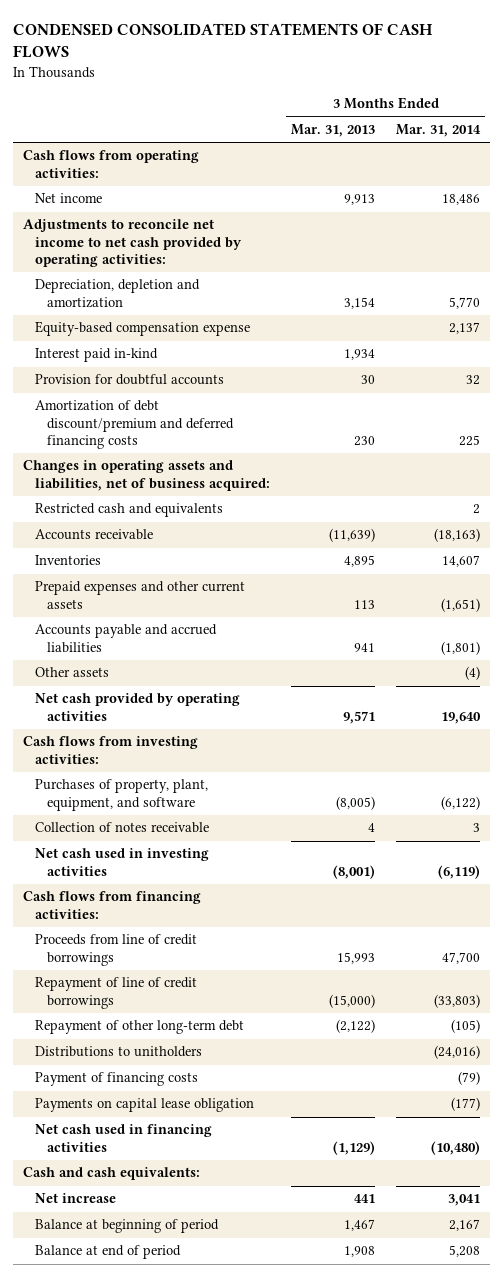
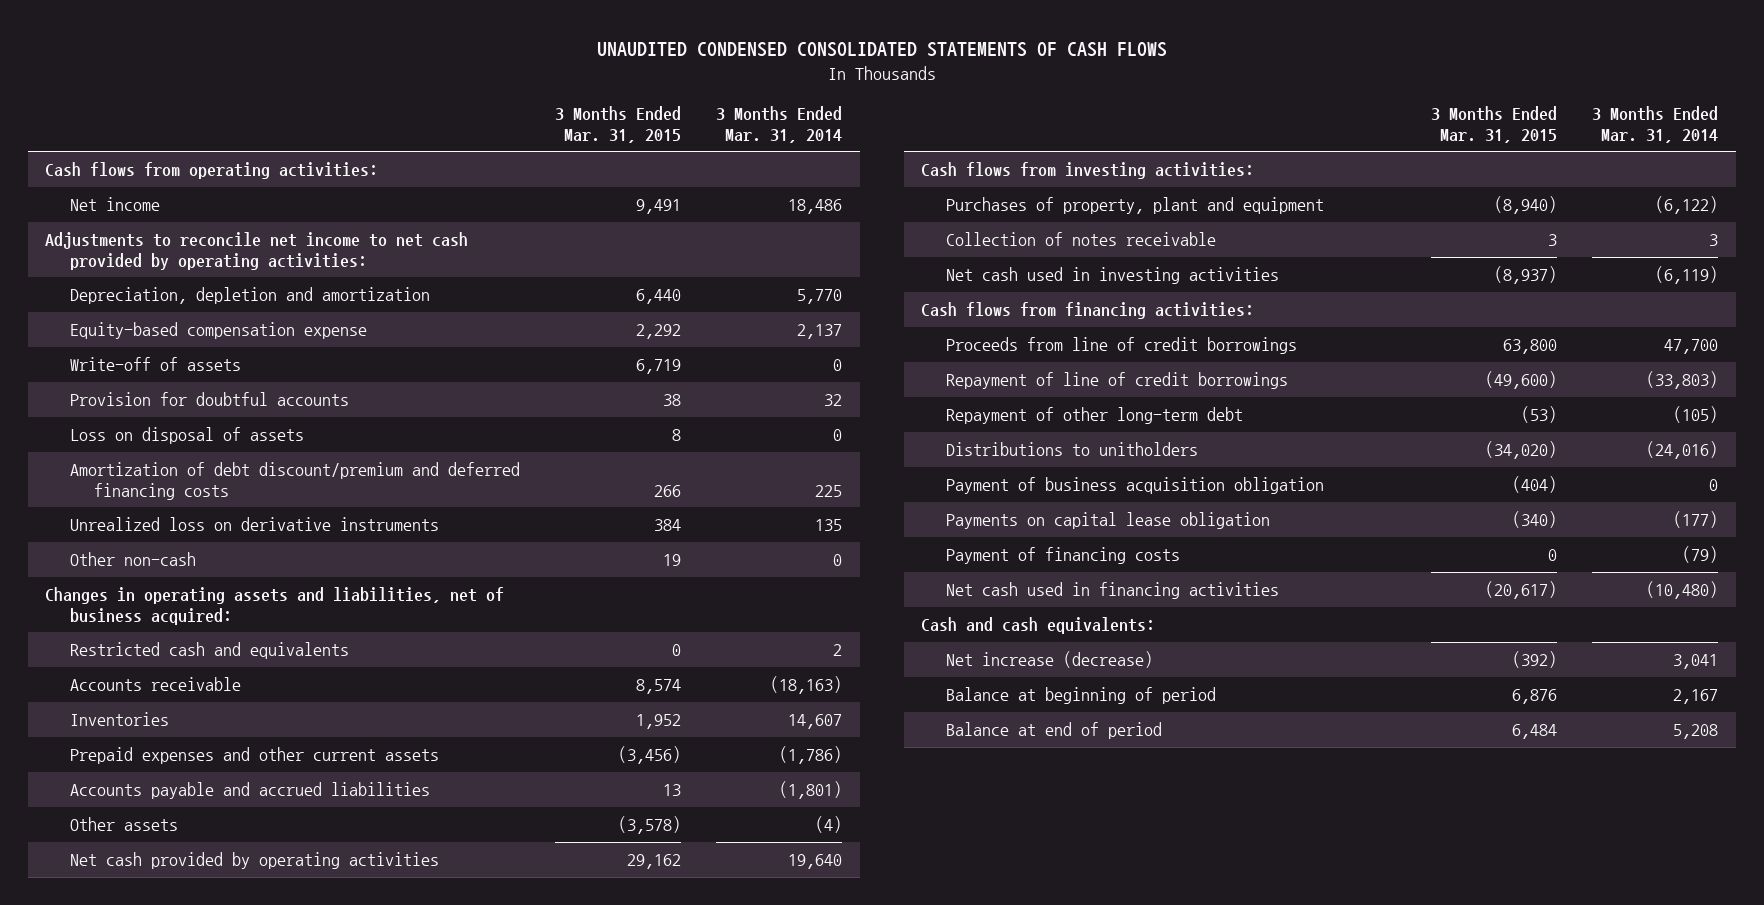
- CONDENSED CONSOLIDATED STATEMENTS OF CASH FLOWS
+ UNAUDITED CONDENSED CONSOLIDATED STATEMENTS OF CASH FLOWS
- | 3 Months Ended Mar. 31, 2013 | 3 Months Ended Mar. 31, 2014
+ | 3 Months Ended Mar. 31, 2015 | 3 Months Ended Mar. 31, 2014
- Interest paid in-kind | 1,934 |
+ Write-off of assets | 6,719 | 0
+ Loss on disposal of assets | 8 | 0
+ Unrealized loss on derivative instruments | 384 | 135
+ Other non-cash | 19 | 0
- Prepaid expenses and other current assets | 113 | (1,651)
+ Prepaid expenses and other current assets | (3,456) | (1,786)
- Purchases of property, plant, equipment, and software | (8,005) | (6,122)
+ Purchases of property, plant and equipment | (8,940) | (6,122)
+ Payment of business acquisition obligation | (404) | 0
moved down: Payment of financing costs | 0 | (79)
- Net increase | 441 | 3,041
+ Net increase (decrease) | (392) | 3,041

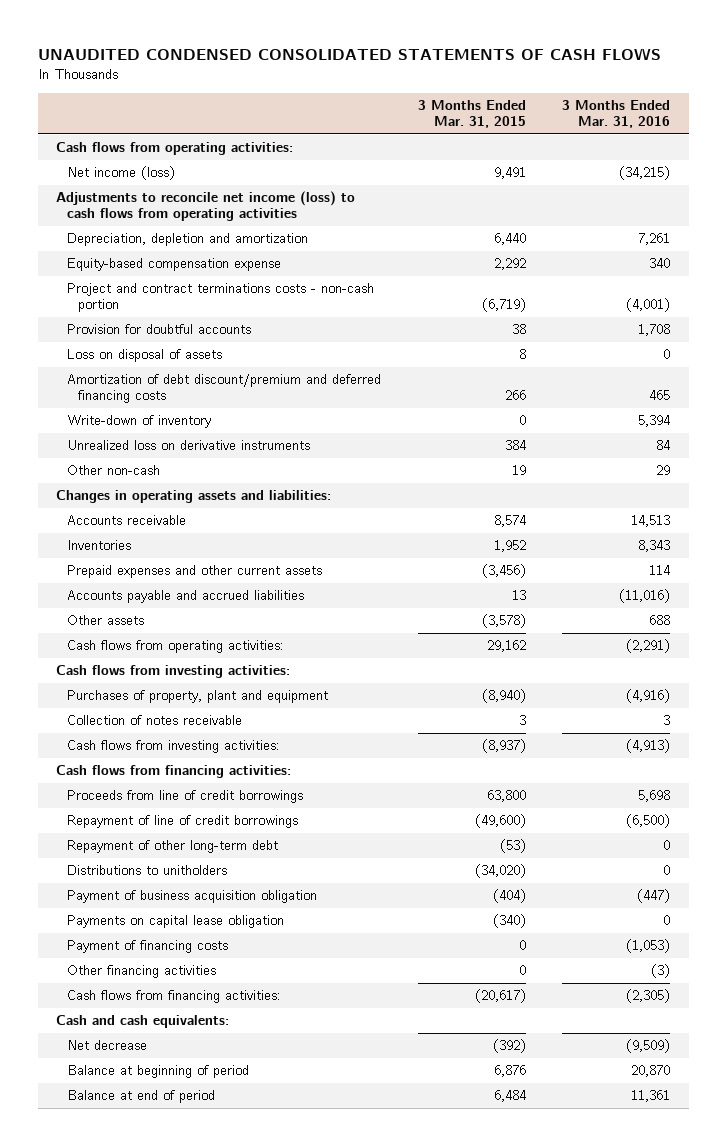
- | 3 Months Ended Mar. 31, 2015 | 3 Months Ended Mar. 31, 2014
+ | 3 Months Ended Mar. 31, 2015 | 3 Months Ended Mar. 31, 2016
- Net income | 9,491 | 18,486
- Adjustments to reconcile net income to net cash provided by operating activities:
+ Net income (loss) | 9,491 | (34,215)
+ Adjustments to reconcile net income (loss) to cash flows from operating activities
- Write-off of assets | 6,719 | 0
+ Project and contract terminations costs - non-cash portion | (6,719) | (4,001)
+ Write-down of inventory | 0 | 5,394
- Changes in operating assets and liabilities, net of business acquired:
- Restricted cash and equivalents | 0 | 2
+ Changes in operating assets and liabilities:
- Net cash provided by operating activities | 29,162 | 19,640
+ Cash flows from operating activities: | 29,162 | (2,291)
- Net cash used in investing activities | (8,937) | (6,119)
+ Cash flows from investing activities: | (8,937) | (4,913)
- Net cash used in financing activities | (20,617) | (10,480)
+ Other financing activities | 0 | (3)
+ Cash flows from financing activities: | (20,617) | (2,305)
- Net increase (decrease) | (392) | 3,041
+ Net decrease | (392) | (9,509)

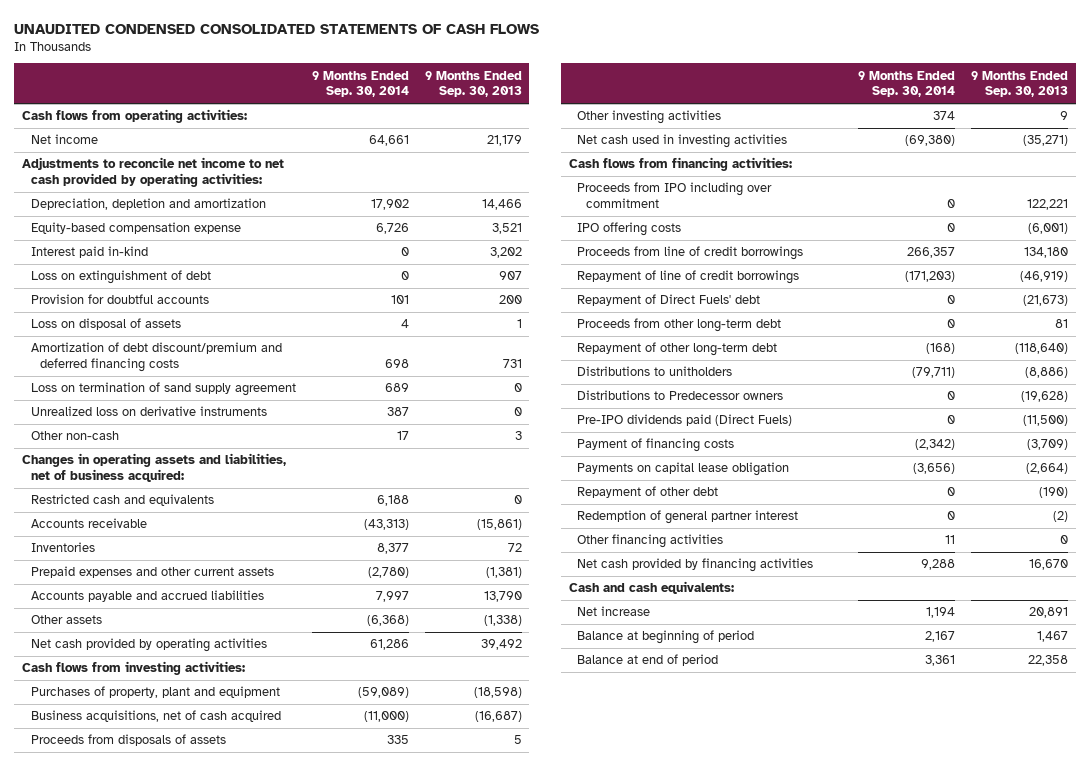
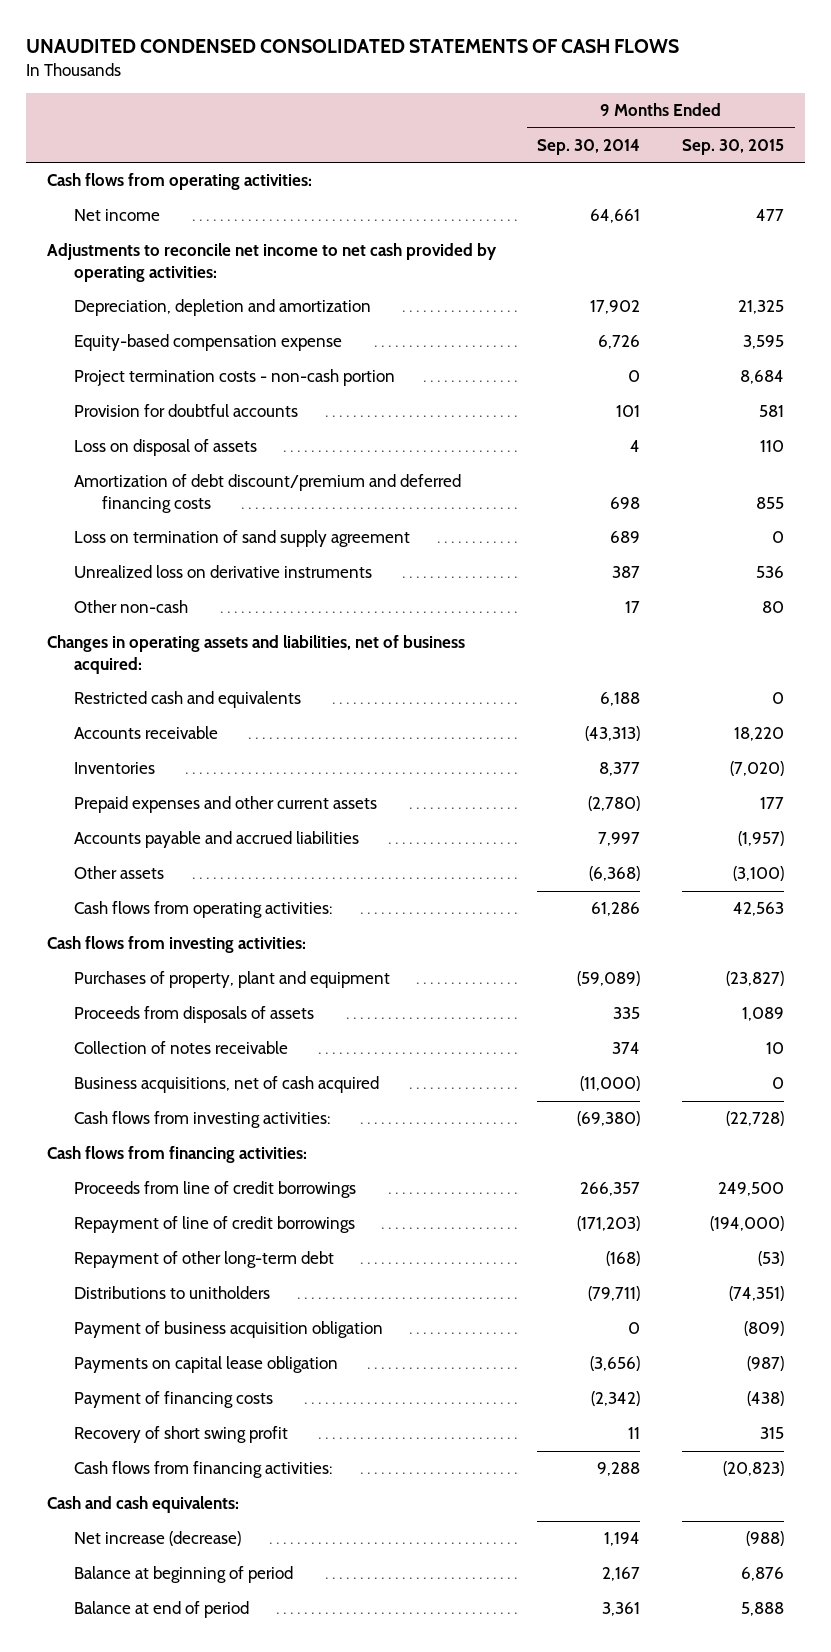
- | 9 Months Ended Sep. 30, 2014 | 9 Months Ended Sep. 30, 2013
+ | 9 Months Ended Sep. 30, 2014 | 9 Months Ended Sep. 30, 2015
- Interest paid in-kind | 0 | 3,202
- Loss on extinguishment of debt | 0 | 907
+ Project termination costs - non-cash portion | 0 | 8,684
- Net cash provided by operating activities | 61,286 | 39,492
+ Cash flows from operating activities: | 61,286 | 42,563
- Other investing activities | 374 | 9
- Net cash used in investing activities | (69,380) | (35,271)
+ Collection of notes receivable | 374 | 10
moved down: Business acquisitions, net of cash acquired | (11,000) | 0
+ Cash flows from investing activities: | (69,380) | (22,728)
- Proceeds from IPO including over commitment | 0 | 122,221
- IPO offering costs | 0 | (6,001)
- Repayment of Direct Fuels' debt | 0 | (21,673)
- Proceeds from other long-term debt | 0 | 81
- Distributions to Predecessor owners | 0 | (19,628)
- Pre-IPO dividends paid (Direct Fuels) | 0 | (11,500)
+ Payment of business acquisition obligation | 0 | (809)
- Repayment of other debt | 0 | (190)
- Redemption of general partner interest | 0 | (2)
- Other financing activities | 11 | 0
- Net cash provided by financing activities | 9,288 | 16,670
moved down: Payment of financing costs | (2,342) | (438)
+ Recovery of short swing profit | 11 | 315
+ Cash flows from financing activities: | 9,288 | (20,823)
- Net increase | 1,194 | 20,891
+ Net increase (decrease) | 1,194 | (988)

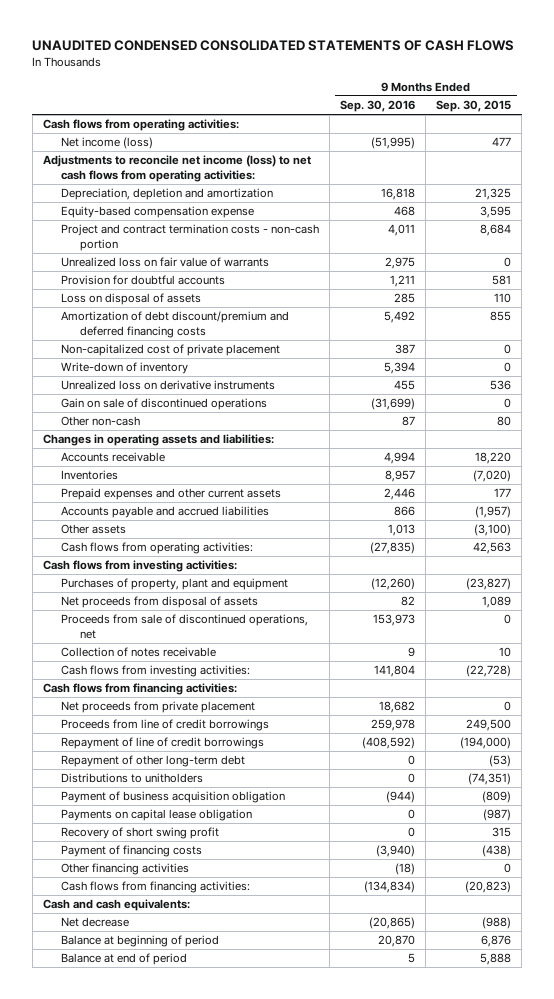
- | 9 Months Ended Sep. 30, 2014 | 9 Months Ended Sep. 30, 2015
+ | 9 Months Ended Sep. 30, 2016 | 9 Months Ended Sep. 30, 2015
- Net income | 64,661 | 477
- Adjustments to reconcile net income to net cash provided by operating activities:
+ Net income (loss) | (51,995) | 477
+ Adjustments to reconcile net income (loss) to net cash flows from operating activities:
- Project termination costs - non-cash portion | 0 | 8,684
+ Project and contract termination costs - non-cash portion | 4,011 | 8,684
+ Unrealized loss on fair value of warrants | 2,975 | 0
- Loss on termination of sand supply agreement | 689 | 0
+ Non-capitalized cost of private placement | 387 | 0
+ Write-down of inventory | 5,394 | 0
+ Gain on sale of discontinued operations | (31,699) | 0
- Changes in operating assets and liabilities, net of business acquired:
- Restricted cash and equivalents | 6,188 | 0
+ Changes in operating assets and liabilities:
- Proceeds from disposals of assets | 335 | 1,089
+ Net proceeds from disposal of assets | 82 | 1,089
+ Proceeds from sale of discontinued operations, net | 153,973 | 0
- Business acquisitions, net of cash acquired | (11,000) | 0
+ Net proceeds from private placement | 18,682 | 0
moved down: Payment of financing costs | (3,940) | (438)
+ Other financing activities | (18) | 0
- Net increase (decrease) | 1,194 | (988)
+ Net decrease | (20,865) | (988)

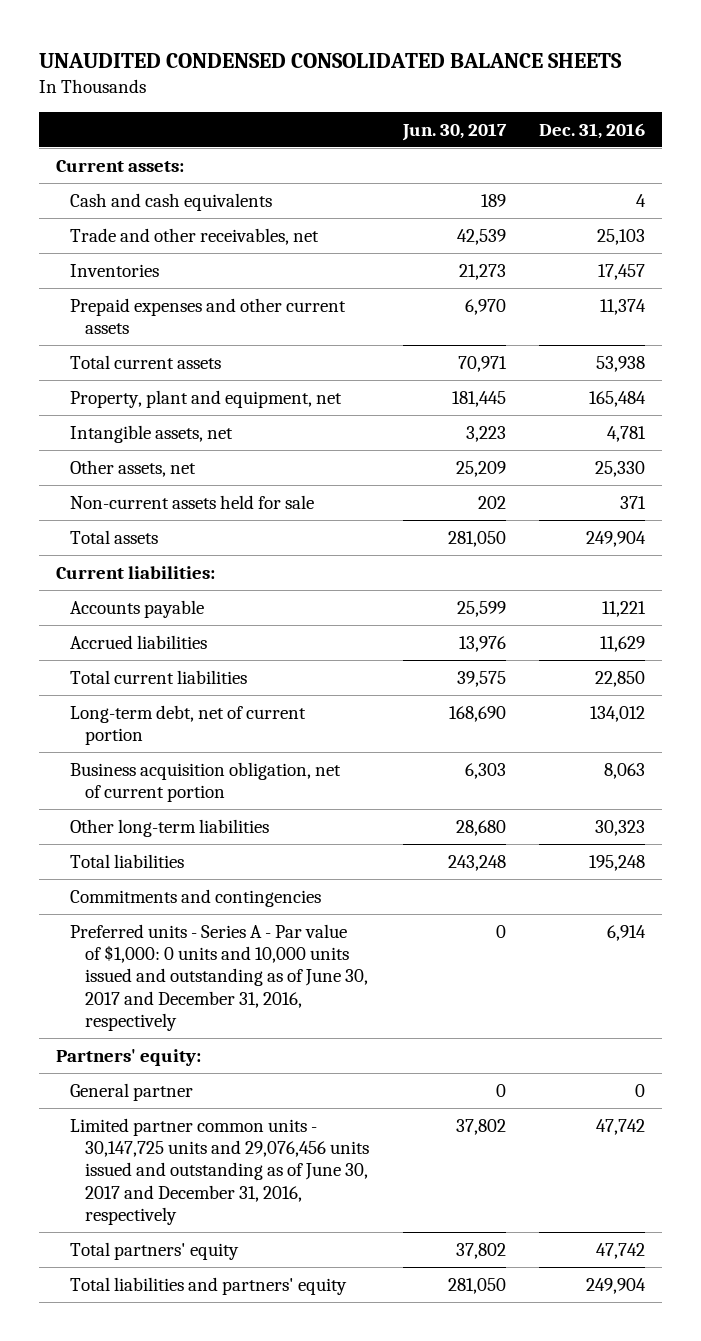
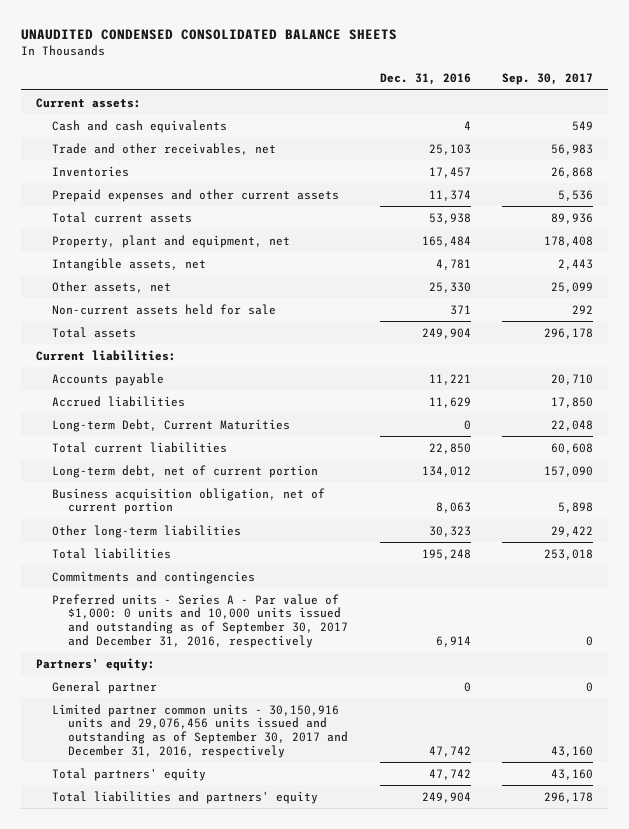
- | Jun. 30, 2017 | Dec. 31, 2016
+ | Dec. 31, 2016 | Sep. 30, 2017
+ Long-term Debt, Current Maturities | 0 | 22,048
- Preferred units - Series A - Par value of $1,000: 0 units and 10,000 units issued and outstanding as of June 30, 2017 and December 31, 2016, respectively | 0 | 6,914
+ Preferred units - Series A - Par value of $1,000: 0 units and 10,000 units issued and outstanding as of September 30, 2017 and December 31, 2016, respectively | 6,914 | 0
- Limited partner common units - 30,147,725 units and 29,076,456 units issued and outstanding as of June 30, 2017 and December 31, 2016, respectively | 37,802 | 47,742
+ Limited partner common units - 30,150,916 units and 29,076,456 units issued and outstanding as of September 30, 2017 and December 31, 2016, respectively | 47,742 | 43,160

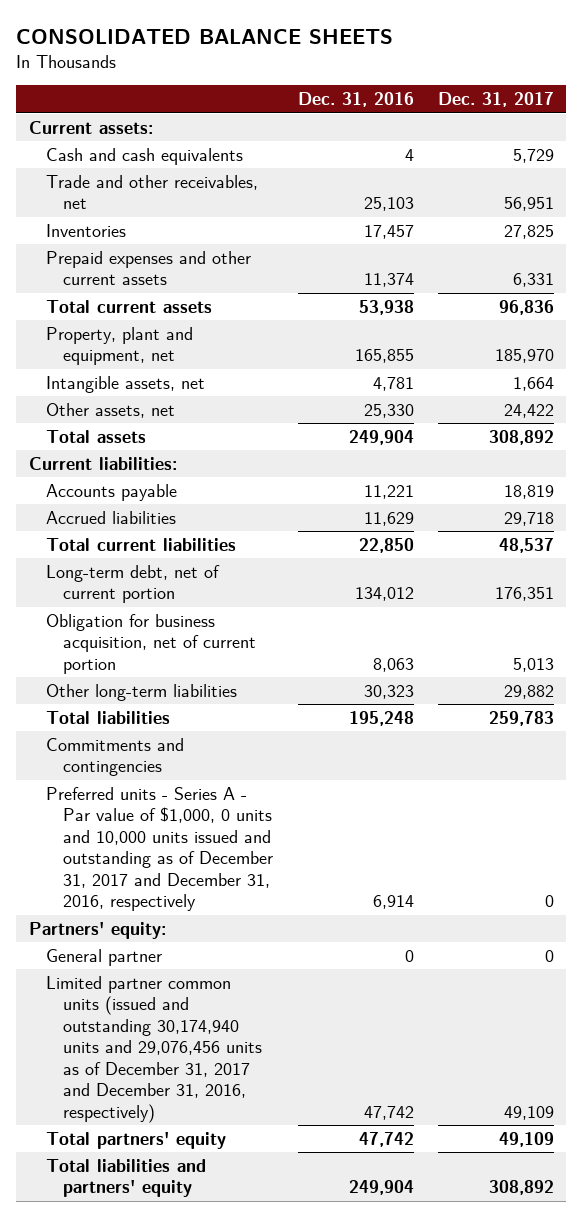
- UNAUDITED CONDENSED CONSOLIDATED BALANCE SHEETS
+ CONSOLIDATED BALANCE SHEETS
- | Dec. 31, 2016 | Sep. 30, 2017
+ | Dec. 31, 2016 | Dec. 31, 2017
- Property, plant and equipment, net | 165,484 | 178,408
+ Property, plant and equipment, net | 165,855 | 185,970
- Non-current assets held for sale | 371 | 292
- Long-term Debt, Current Maturities | 0 | 22,048
- Business acquisition obligation, net of current portion | 8,063 | 5,898
+ Obligation for business acquisition, net of current portion | 8,063 | 5,013
- Preferred units - Series A - Par value of $1,000: 0 units and 10,000 units issued and outstanding as of September 30, 2017 and December 31, 2016, respectively | 6,914 | 0
+ Preferred units - Series A - Par value of $1,000, 0 units and 10,000 units issued and outstanding as of December 31, 2017 and December 31, 2016, respectively | 6,914 | 0
- Limited partner common units - 30,150,916 units and 29,076,456 units issued and outstanding as of September 30, 2017 and December 31, 2016, respectively | 47,742 | 43,160
+ Limited partner common units (issued and outstanding 30,174,940 units and 29,076,456 units as of December 31, 2017 and December 31, 2016, respectively) | 47,742 | 49,109

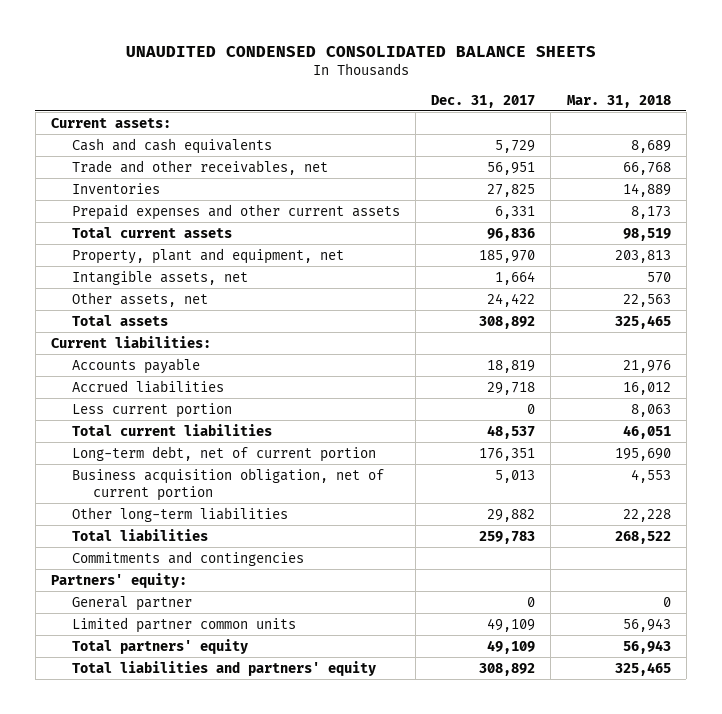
- CONSOLIDATED BALANCE SHEETS
+ UNAUDITED CONDENSED CONSOLIDATED BALANCE SHEETS
- | Dec. 31, 2016 | Dec. 31, 2017
+ | Dec. 31, 2017 | Mar. 31, 2018
+ Less current portion | 0 | 8,063
- Obligation for business acquisition, net of current portion | 8,063 | 5,013
+ Business acquisition obligation, net of current portion | 5,013 | 4,553
- Preferred units - Series A - Par value of $1,000, 0 units and 10,000 units issued and outstanding as of December 31, 2017 and December 31, 2016, respectively | 6,914 | 0
- Limited partner common units (issued and outstanding 30,174,940 units and 29,076,456 units as of December 31, 2017 and December 31, 2016, respectively) | 47,742 | 49,109
+ Limited partner common units | 49,109 | 56,943

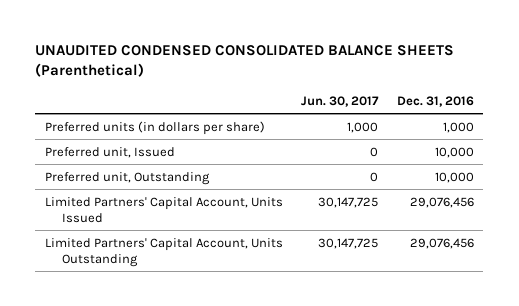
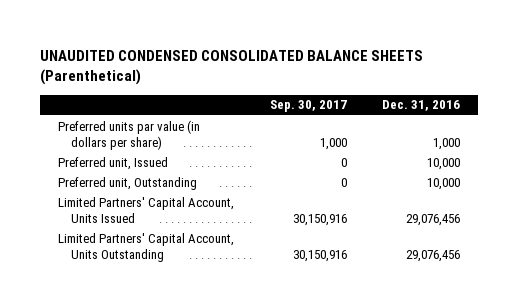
- | Jun. 30, 2017 | Dec. 31, 2016
+ | Sep. 30, 2017 | Dec. 31, 2016
- Preferred units (in dollars per share) | 1,000 | 1,000
+ Preferred units par value (in dollars per share) | 1,000 | 1,000

